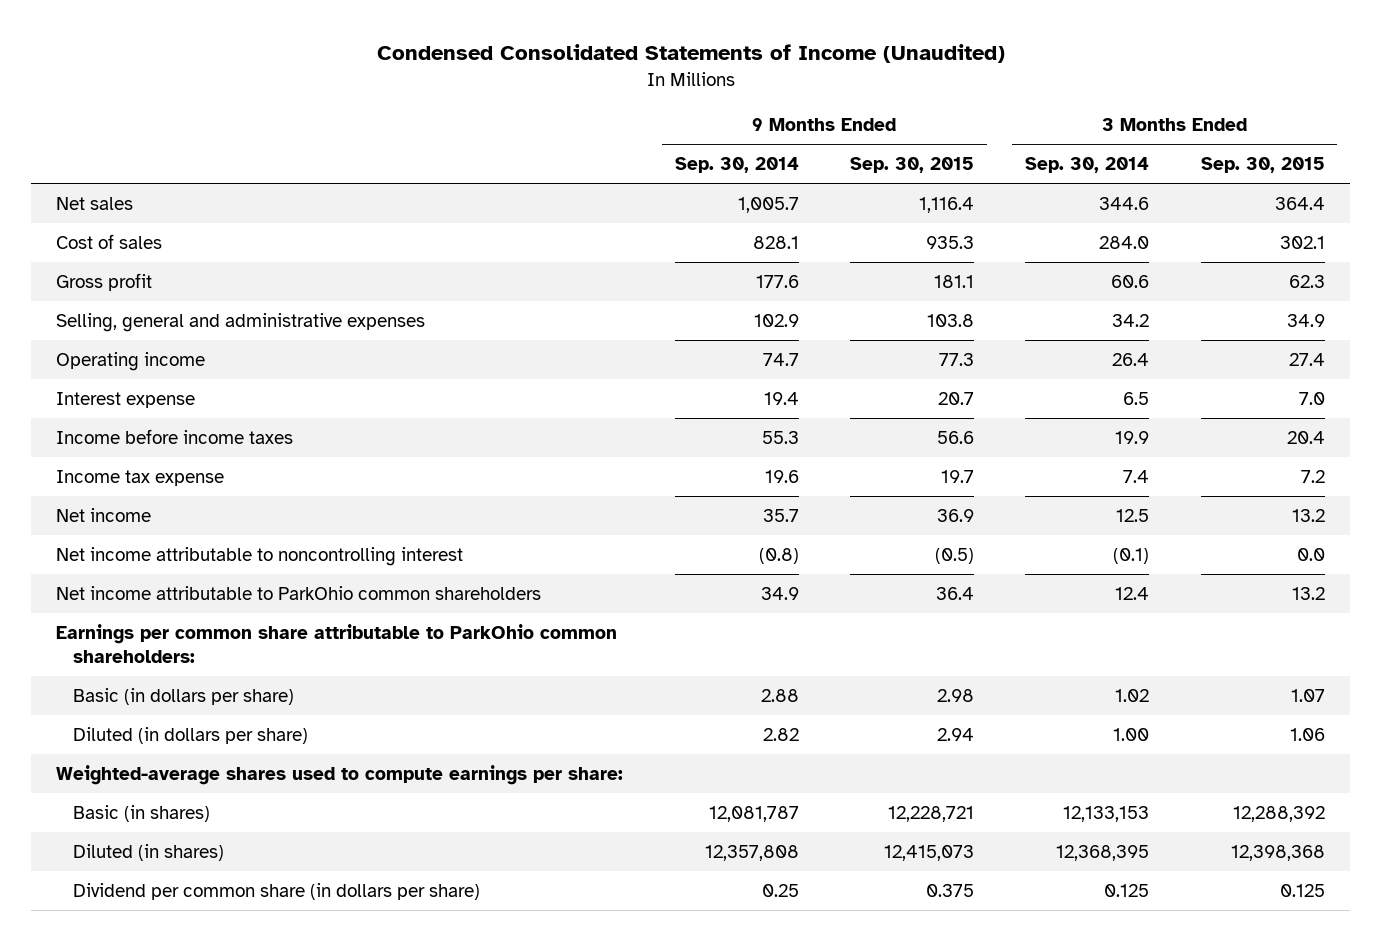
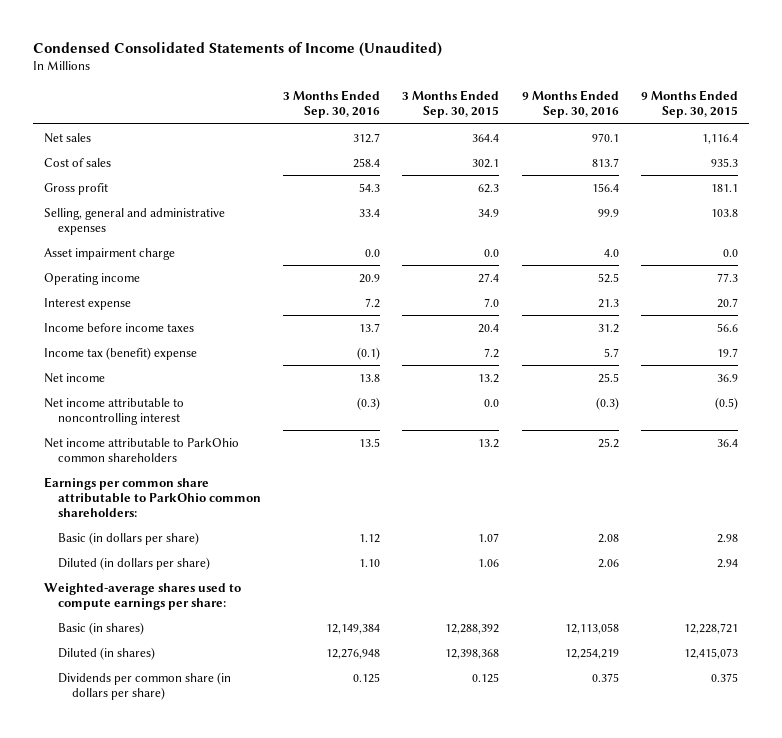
- | 9 Months Ended Sep. 30, 2014 | 9 Months Ended Sep. 30, 2015 | 3 Months Ended Sep. 30, 2014 | 3 Months Ended Sep. 30, 2015
+ | 3 Months Ended Sep. 30, 2016 | 3 Months Ended Sep. 30, 2015 | 9 Months Ended Sep. 30, 2016 | 9 Months Ended Sep. 30, 2015
+ Asset impairment charge | 0.0 | 0.0 | 4.0 | 0.0
- Income tax expense | 19.6 | 19.7 | 7.4 | 7.2
+ Income tax (benefit) expense | (0.1) | 7.2 | 5.7 | 19.7
- Dividend per common share (in dollars per share) | 0.25 | 0.375 | 0.125 | 0.125
+ Dividends per common share (in dollars per share) | 0.125 | 0.125 | 0.375 | 0.375

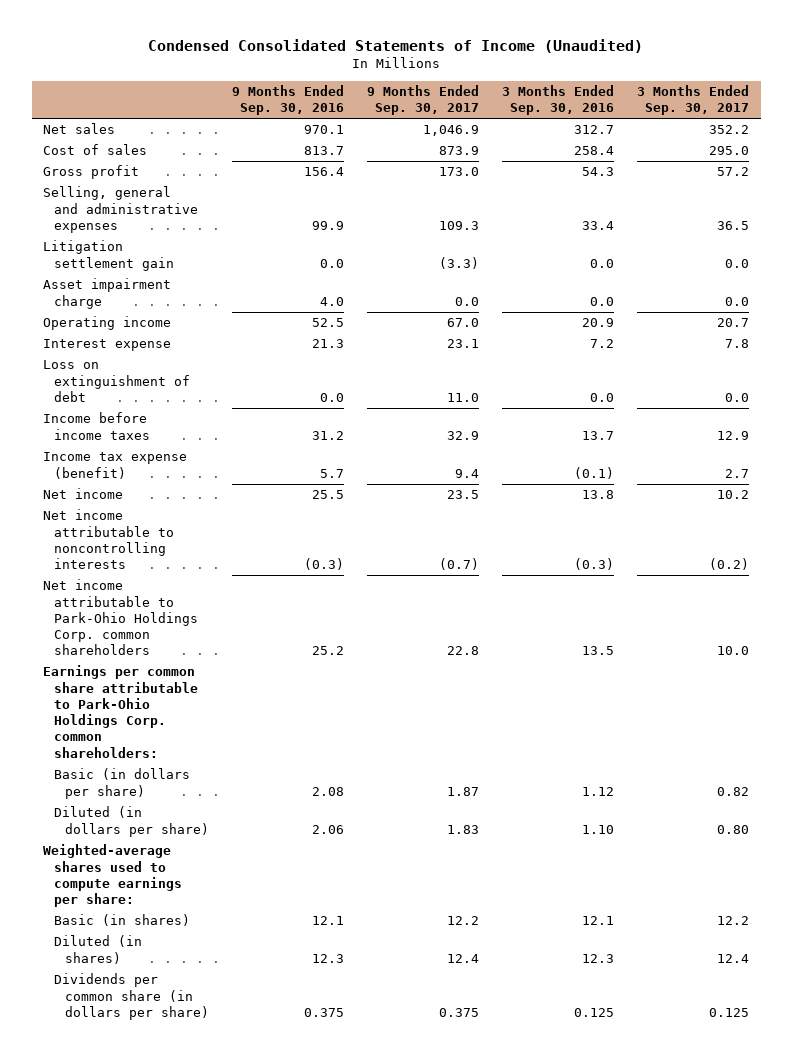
- | 3 Months Ended Sep. 30, 2016 | 3 Months Ended Sep. 30, 2015 | 9 Months Ended Sep. 30, 2016 | 9 Months Ended Sep. 30, 2015
+ | 9 Months Ended Sep. 30, 2016 | 9 Months Ended Sep. 30, 2017 | 3 Months Ended Sep. 30, 2016 | 3 Months Ended Sep. 30, 2017
+ Litigation settlement gain | 0.0 | (3.3) | 0.0 | 0.0
+ Loss on extinguishment of debt | 0.0 | 11.0 | 0.0 | 0.0
- Income tax (benefit) expense | (0.1) | 7.2 | 5.7 | 19.7
+ Income tax expense (benefit) | 5.7 | 9.4 | (0.1) | 2.7
- Net income attributable to noncontrolling interest | (0.3) | 0.0 | (0.3) | (0.5)
- Net income attributable to ParkOhio common shareholders | 13.5 | 13.2 | 25.2 | 36.4
- Earnings per common share attributable to ParkOhio common shareholders:
+ Net income attributable to noncontrolling interests | (0.3) | (0.7) | (0.3) | (0.2)
+ Net income attributable to Park-Ohio Holdings Corp. common shareholders | 25.2 | 22.8 | 13.5 | 10.0
+ Earnings per common share attributable to Park-Ohio Holdings Corp. common shareholders:
- Basic (in shares) | 12,149,384 | 12,288,392 | 12,113,058 | 12,228,721
- Diluted (in shares) | 12,276,948 | 12,398,368 | 12,254,219 | 12,415,073
+ Basic (in shares) | 12.1 | 12.2 | 12.1 | 12.2
+ Diluted (in shares) | 12.3 | 12.4 | 12.3 | 12.4

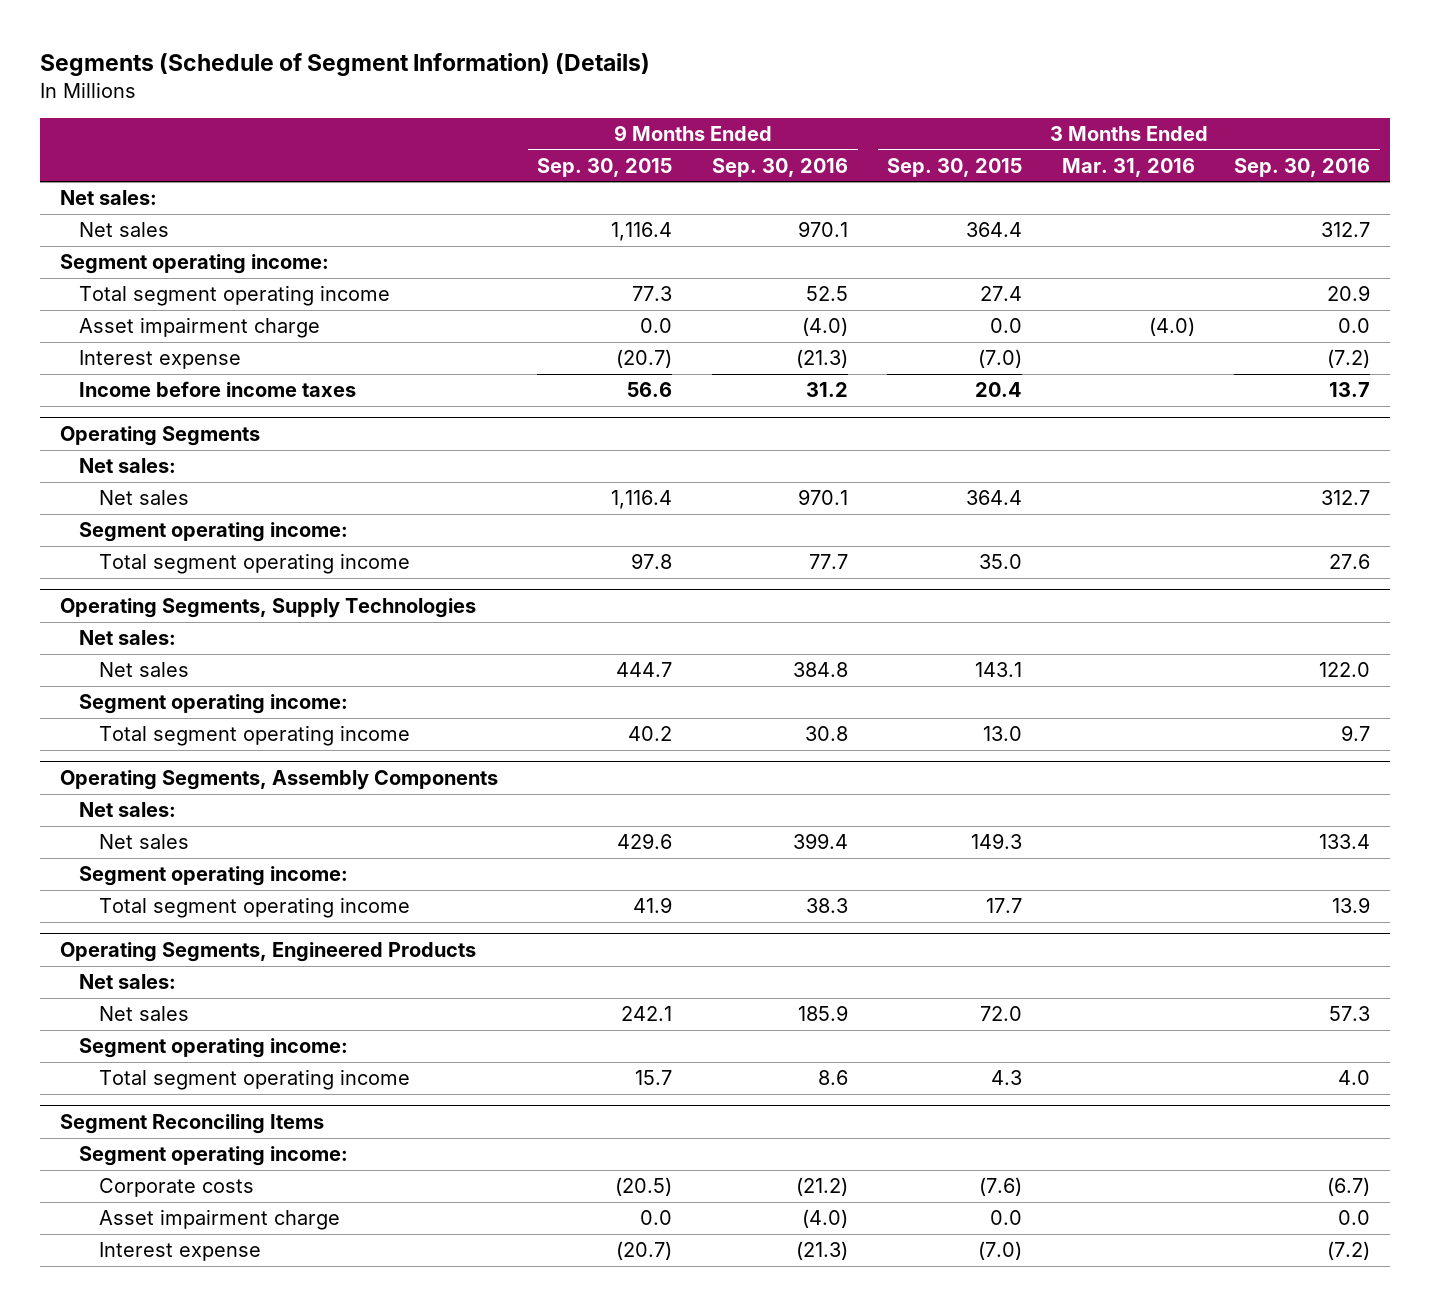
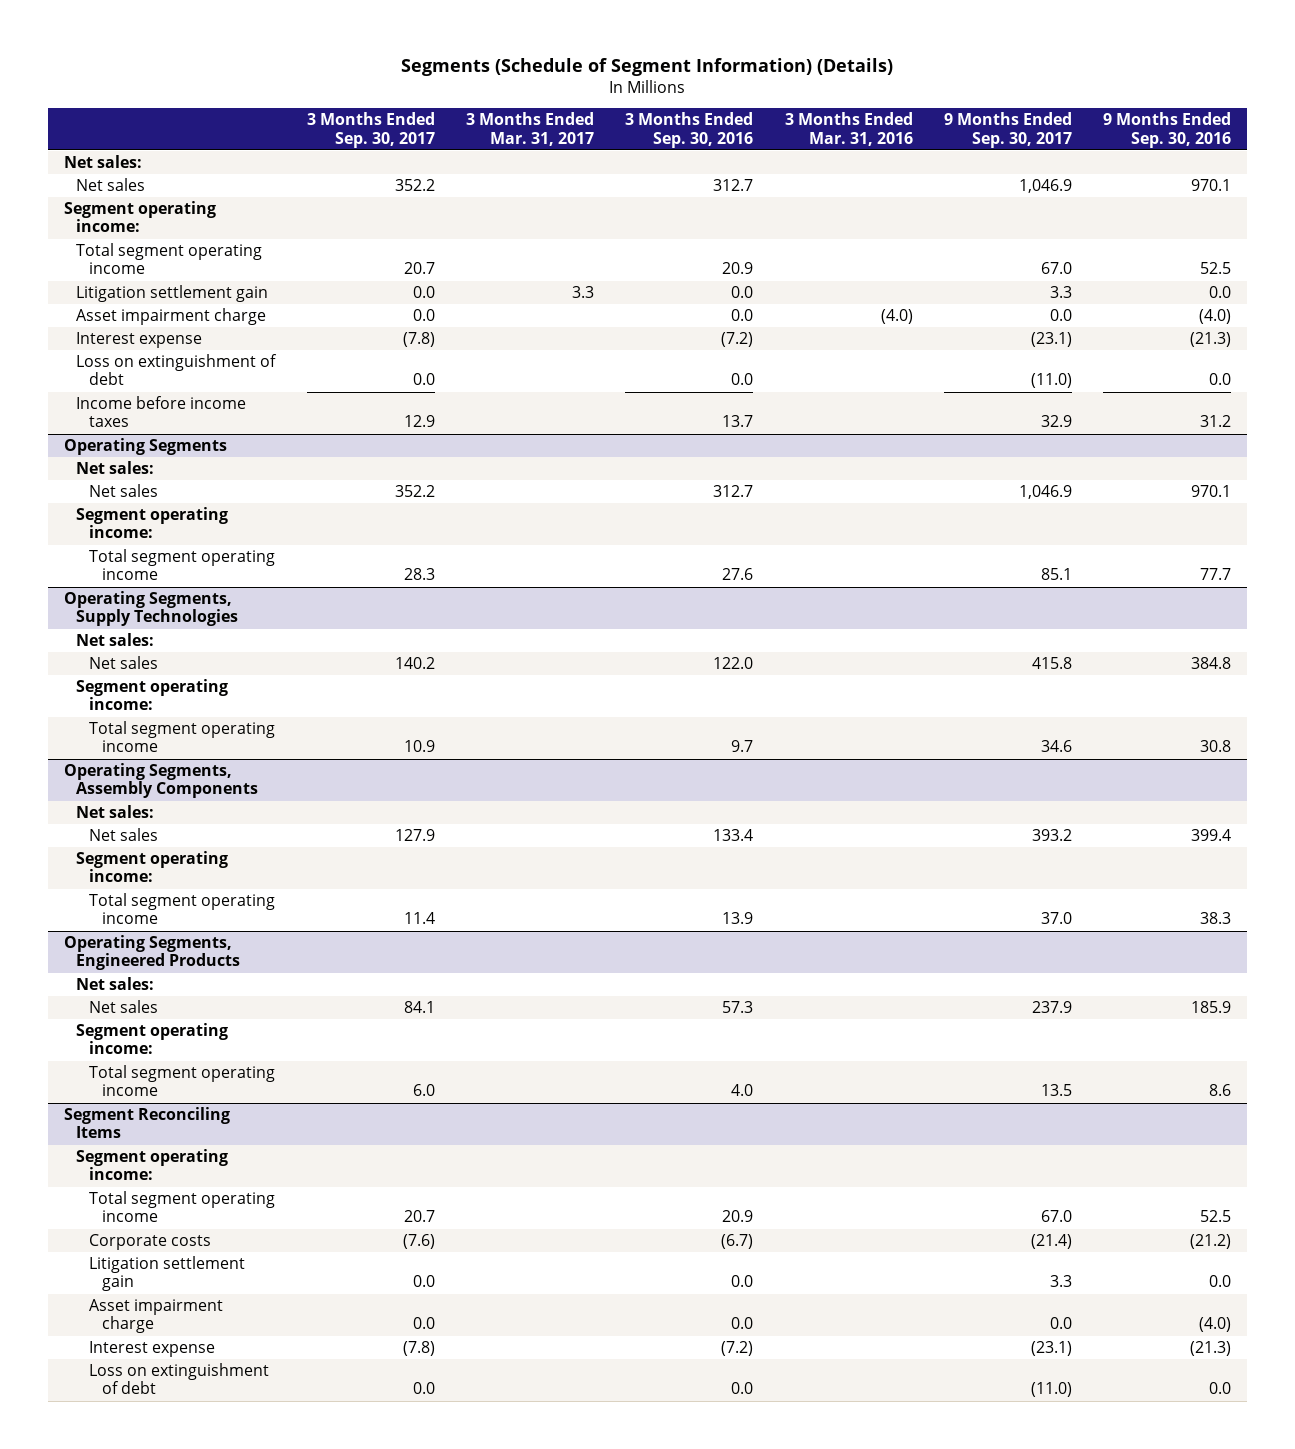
- | 9 Months Ended Sep. 30, 2015 | 9 Months Ended Sep. 30, 2016 | 3 Months Ended Sep. 30, 2015 | 3 Months Ended Mar. 31, 2016 | 3 Months Ended Sep. 30, 2016
+ | 3 Months Ended Sep. 30, 2017 | 3 Months Ended Mar. 31, 2017 | 3 Months Ended Sep. 30, 2016 | 3 Months Ended Mar. 31, 2016 | 9 Months Ended Sep. 30, 2017 | 9 Months Ended Sep. 30, 2016
+ Litigation settlement gain | 0.0 | 3.3 | 0.0 | | 3.3 | 0.0
+ Loss on extinguishment of debt | 0.0 | | 0.0 | | (11.0) | 0.0
@ Segment Reconciling Items
+ Total segment operating income | 20.7 | | 20.9 | | 67.0 | 52.5
+ Litigation settlement gain | 0.0 | | 0.0 | | 3.3 | 0.0
+ Loss on extinguishment of debt | 0.0 | | 0.0 | | (11.0) | 0.0

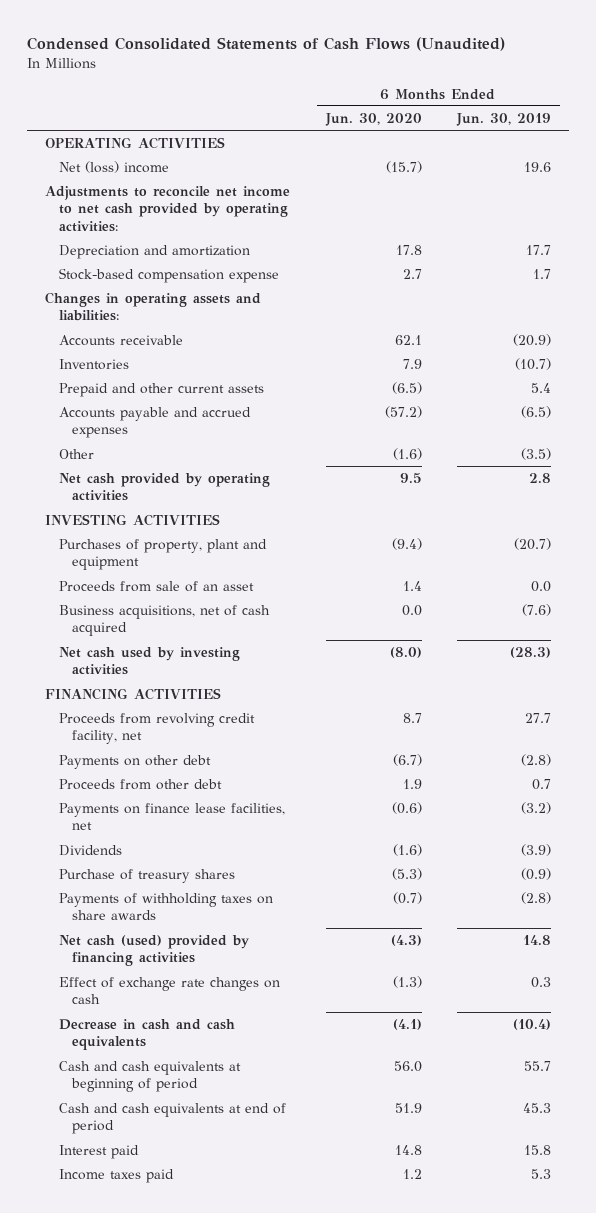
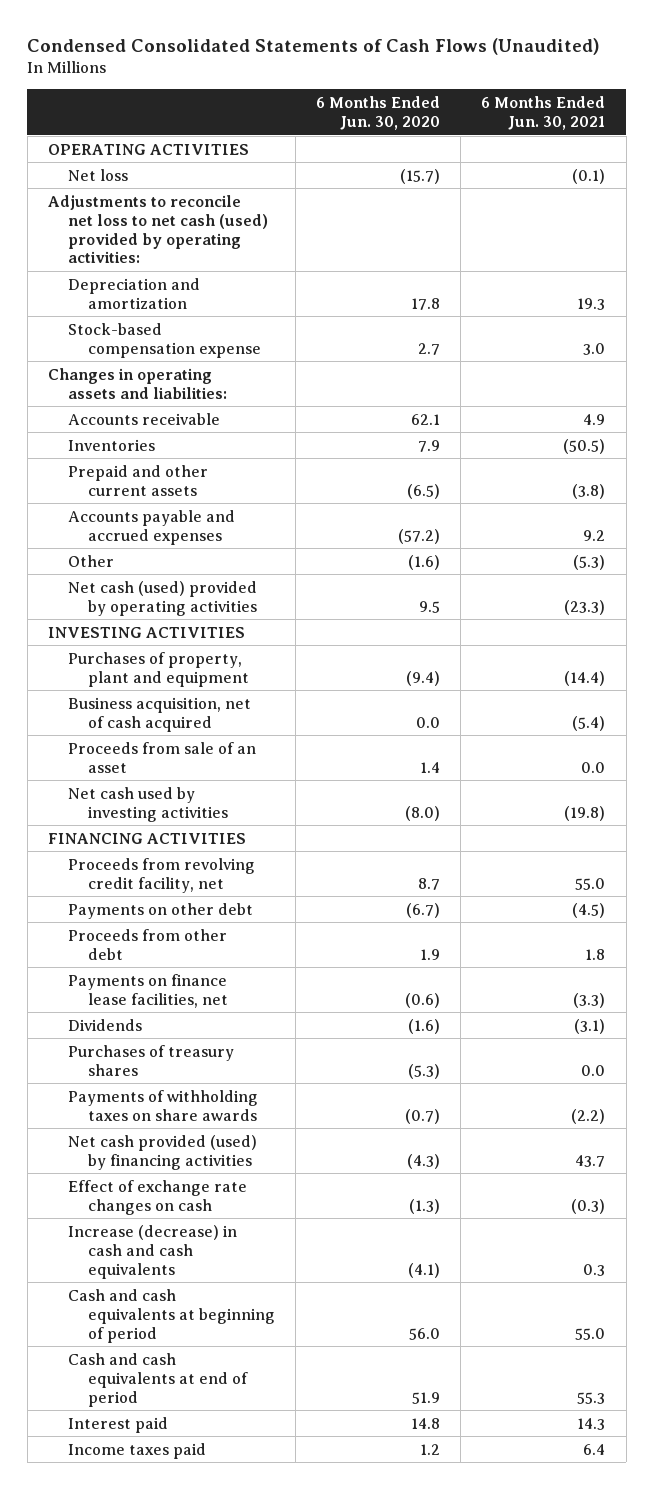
- | 6 Months Ended Jun. 30, 2020 | 6 Months Ended Jun. 30, 2019
+ | 6 Months Ended Jun. 30, 2020 | 6 Months Ended Jun. 30, 2021
- Net (loss) income | (15.7) | 19.6
- Adjustments to reconcile net income to net cash provided by operating activities:
+ Net loss | (15.7) | (0.1)
+ Adjustments to reconcile net loss to net cash (used) provided by operating activities:
- Net cash provided by operating activities | 9.5 | 2.8
+ Net cash (used) provided by operating activities | 9.5 | (23.3)
+ Business acquisition, net of cash acquired | 0.0 | (5.4)
- Business acquisitions, net of cash acquired | 0.0 | (7.6)
- Purchase of treasury shares | (5.3) | (0.9)
+ Purchases of treasury shares | (5.3) | 0.0
- Net cash (used) provided by financing activities | (4.3) | 14.8
+ Net cash provided (used) by financing activities | (4.3) | 43.7
- Decrease in cash and cash equivalents | (4.1) | (10.4)
+ Increase (decrease) in cash and cash equivalents | (4.1) | 0.3

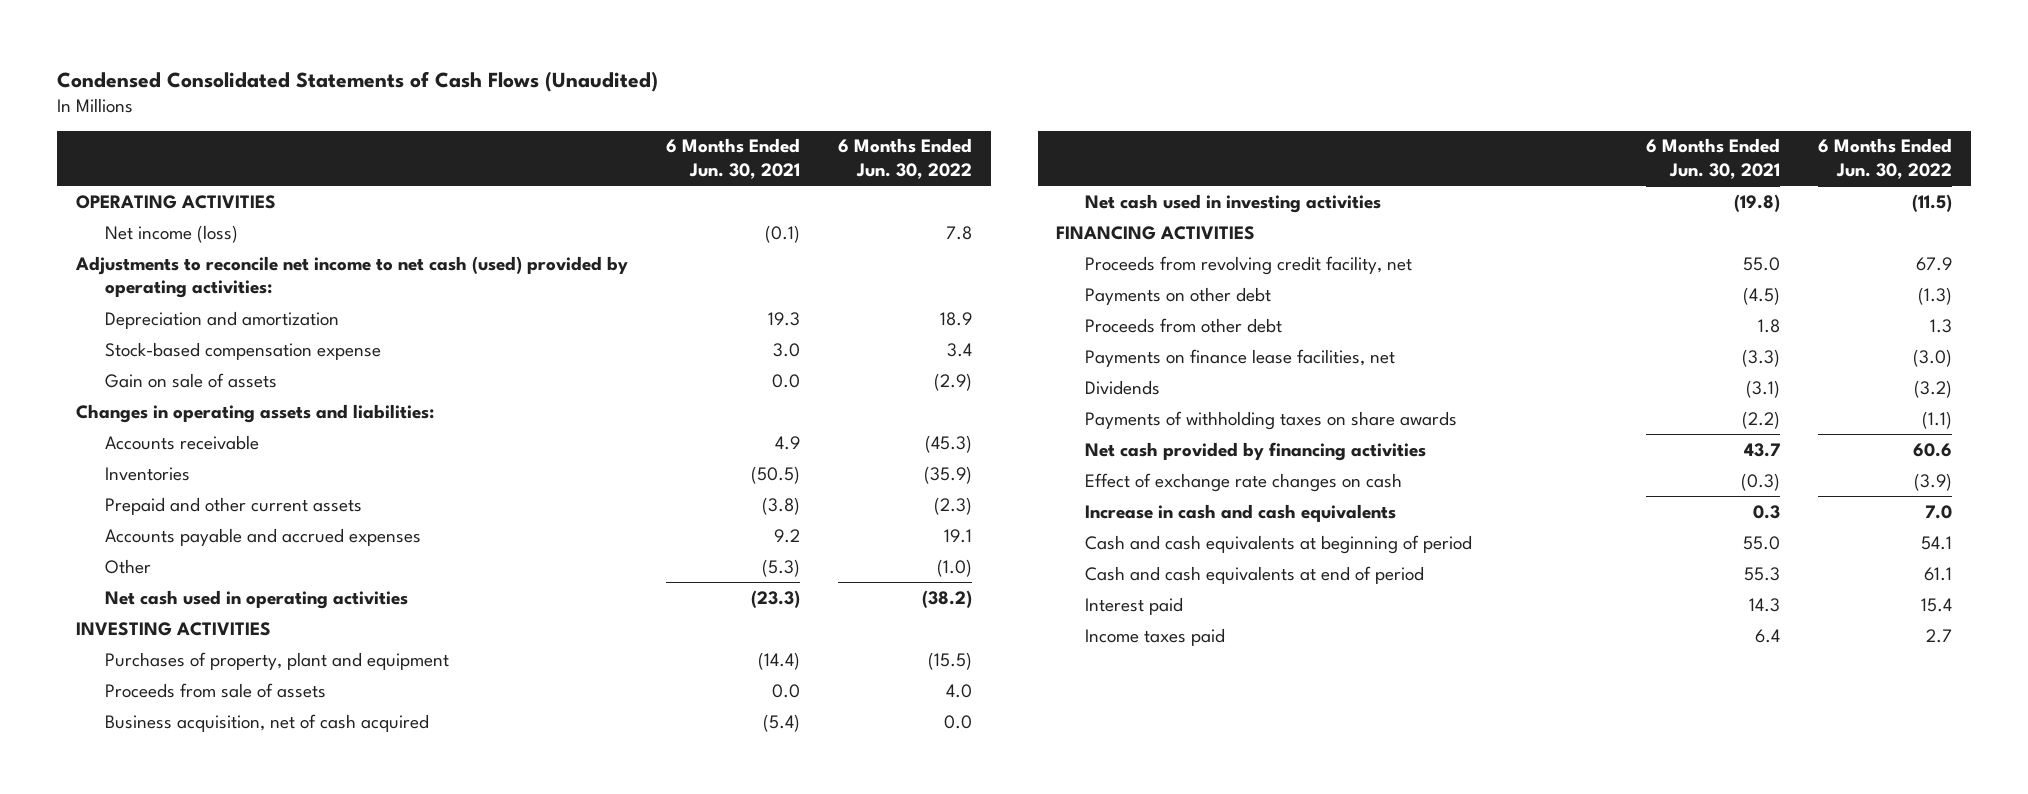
- | 6 Months Ended Jun. 30, 2020 | 6 Months Ended Jun. 30, 2021
+ | 6 Months Ended Jun. 30, 2021 | 6 Months Ended Jun. 30, 2022
- Net loss | (15.7) | (0.1)
- Adjustments to reconcile net loss to net cash (used) provided by operating activities:
+ Net income (loss) | (0.1) | 7.8
+ Adjustments to reconcile net income to net cash (used) provided by operating activities:
+ Gain on sale of assets | 0.0 | (2.9)
- Net cash (used) provided by operating activities | 9.5 | (23.3)
+ Net cash used in operating activities | (23.3) | (38.2)
+ Proceeds from sale of assets | 0.0 | 4.0
- Proceeds from sale of an asset | 1.4 | 0.0
- Net cash used by investing activities | (8.0) | (19.8)
+ Net cash used in investing activities | (19.8) | (11.5)
- Purchases of treasury shares | (5.3) | 0.0
- Net cash provided (used) by financing activities | (4.3) | 43.7
+ Net cash provided by financing activities | 43.7 | 60.6
- Increase (decrease) in cash and cash equivalents | (4.1) | 0.3
+ Increase in cash and cash equivalents | 0.3 | 7.0

